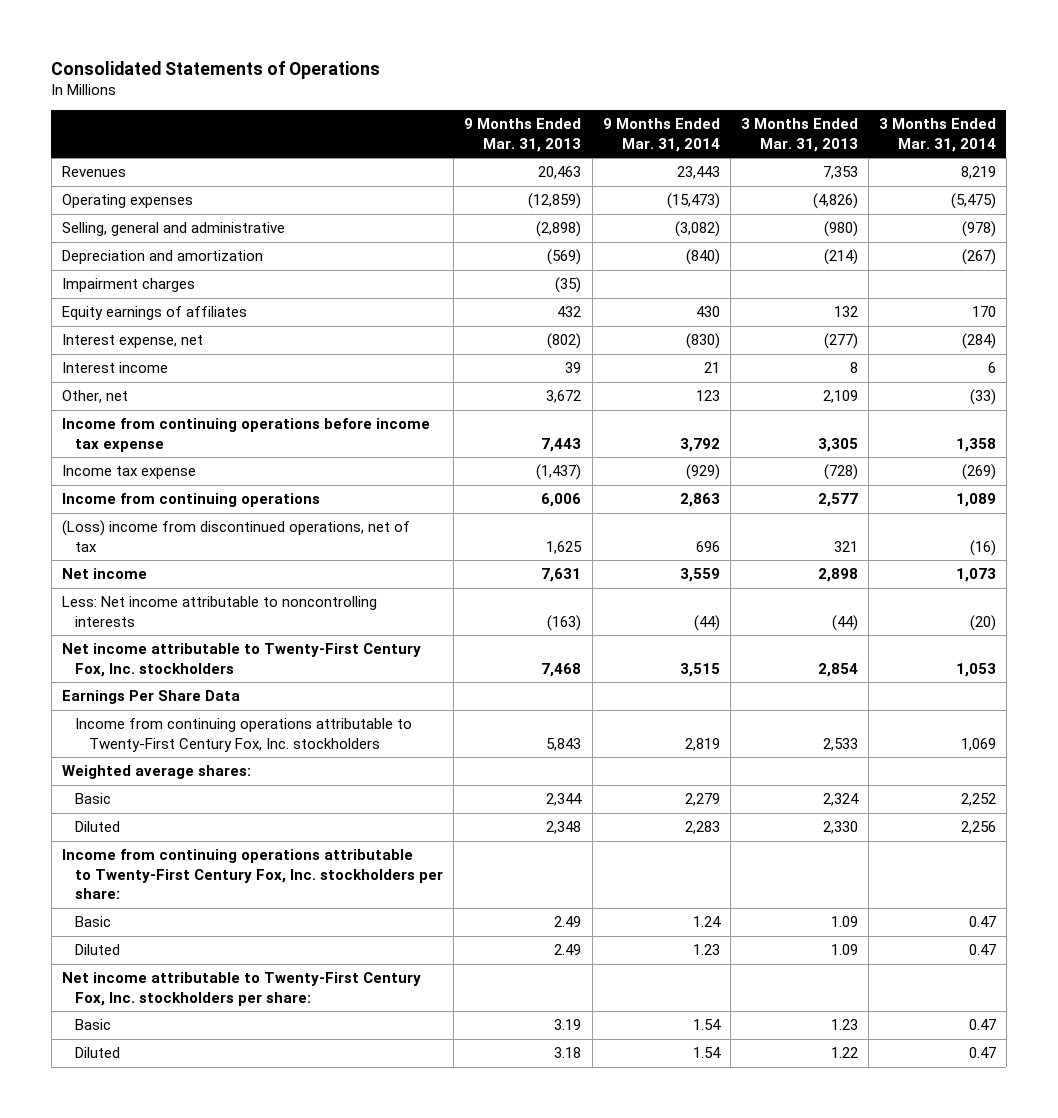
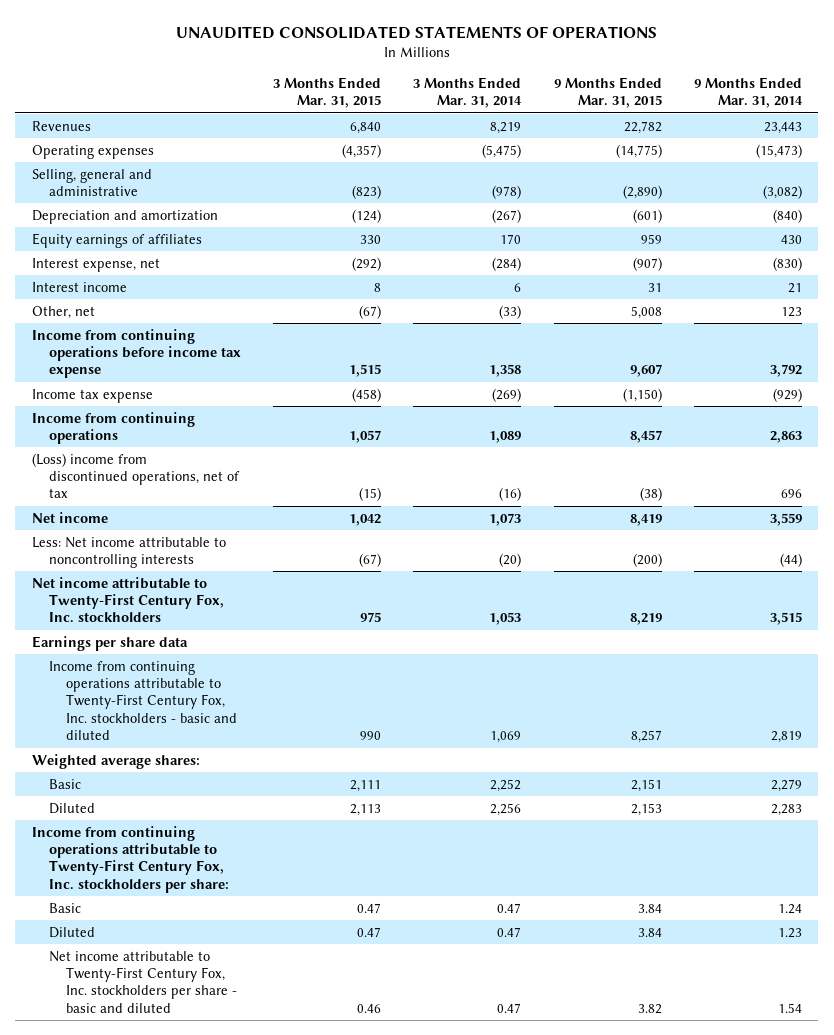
- Consolidated Statements of Operations
+ UNAUDITED CONSOLIDATED STATEMENTS OF OPERATIONS
- | 9 Months Ended Mar. 31, 2013 | 9 Months Ended Mar. 31, 2014 | 3 Months Ended Mar. 31, 2013 | 3 Months Ended Mar. 31, 2014
+ | 3 Months Ended Mar. 31, 2015 | 3 Months Ended Mar. 31, 2014 | 9 Months Ended Mar. 31, 2015 | 9 Months Ended Mar. 31, 2014
- Impairment charges | (35) | | |
- Earnings Per Share Data
- Income from continuing operations attributable to Twenty-First Century Fox, Inc. stockholders | 5,843 | 2,819 | 2,533 | 1,069
+ Earnings per share data
+ Income from continuing operations attributable to Twenty-First Century Fox, Inc. stockholders - basic and diluted | 990 | 1,069 | 8,257 | 2,819
- Net income attributable to Twenty-First Century Fox, Inc. stockholders per share:
- Basic | 3.19 | 1.54 | 1.23 | 0.47
- Diluted | 3.18 | 1.54 | 1.22 | 0.47
+ Net income attributable to Twenty-First Century Fox, Inc. stockholders per share - basic and diluted | 0.46 | 0.47 | 3.82 | 1.54

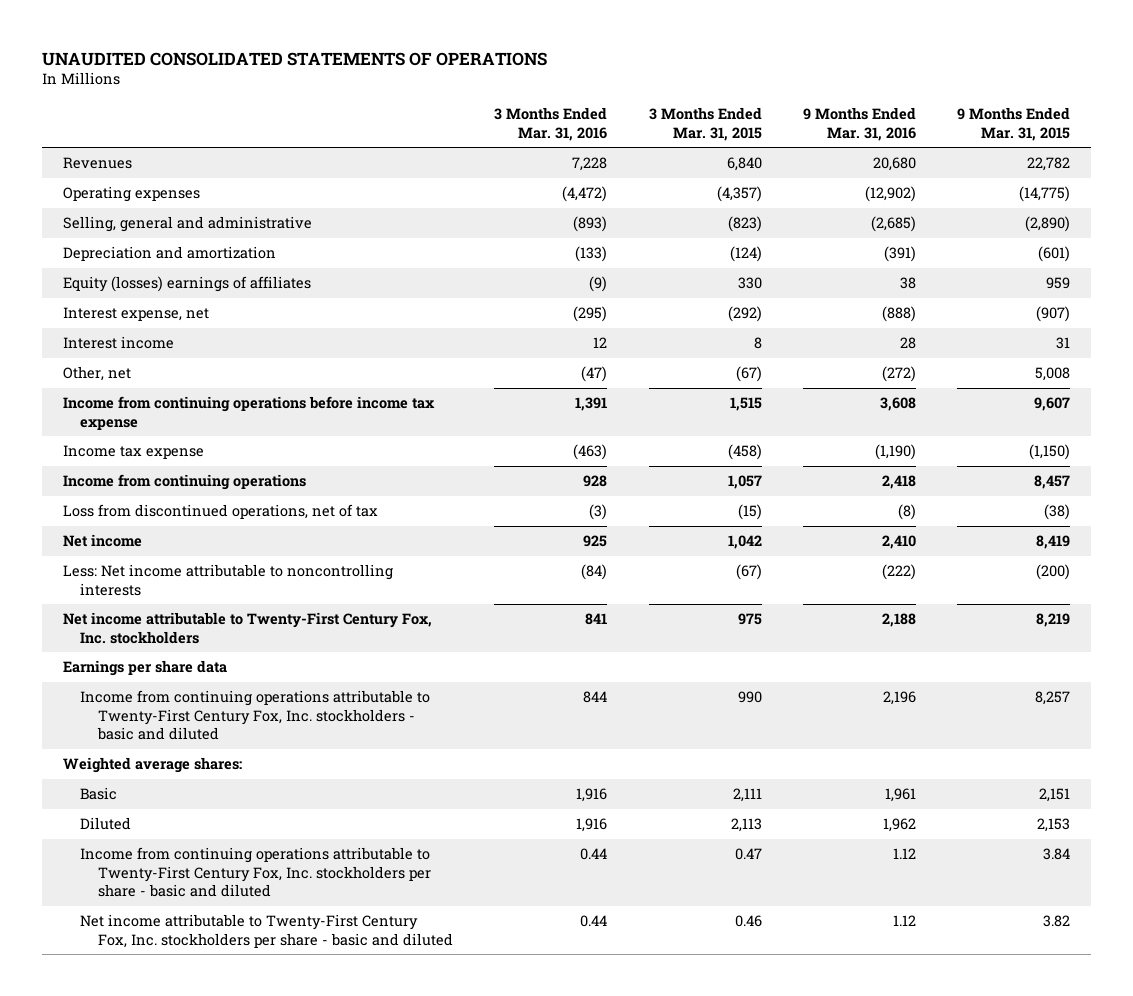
- | 3 Months Ended Mar. 31, 2015 | 3 Months Ended Mar. 31, 2014 | 9 Months Ended Mar. 31, 2015 | 9 Months Ended Mar. 31, 2014
+ | 3 Months Ended Mar. 31, 2016 | 3 Months Ended Mar. 31, 2015 | 9 Months Ended Mar. 31, 2016 | 9 Months Ended Mar. 31, 2015
- Equity earnings of affiliates | 330 | 170 | 959 | 430
+ Equity (losses) earnings of affiliates | (9) | 330 | 38 | 959
- (Loss) income from discontinued operations, net of tax | (15) | (16) | (38) | 696
+ Loss from discontinued operations, net of tax | (3) | (15) | (8) | (38)
- Income from continuing operations attributable to Twenty-First Century Fox, Inc. stockholders per share:
- Basic | 0.47 | 0.47 | 3.84 | 1.24
- Diluted | 0.47 | 0.47 | 3.84 | 1.23
+ Income from continuing operations attributable to Twenty-First Century Fox, Inc. stockholders per share - basic and diluted | 0.44 | 0.47 | 1.12 | 3.84

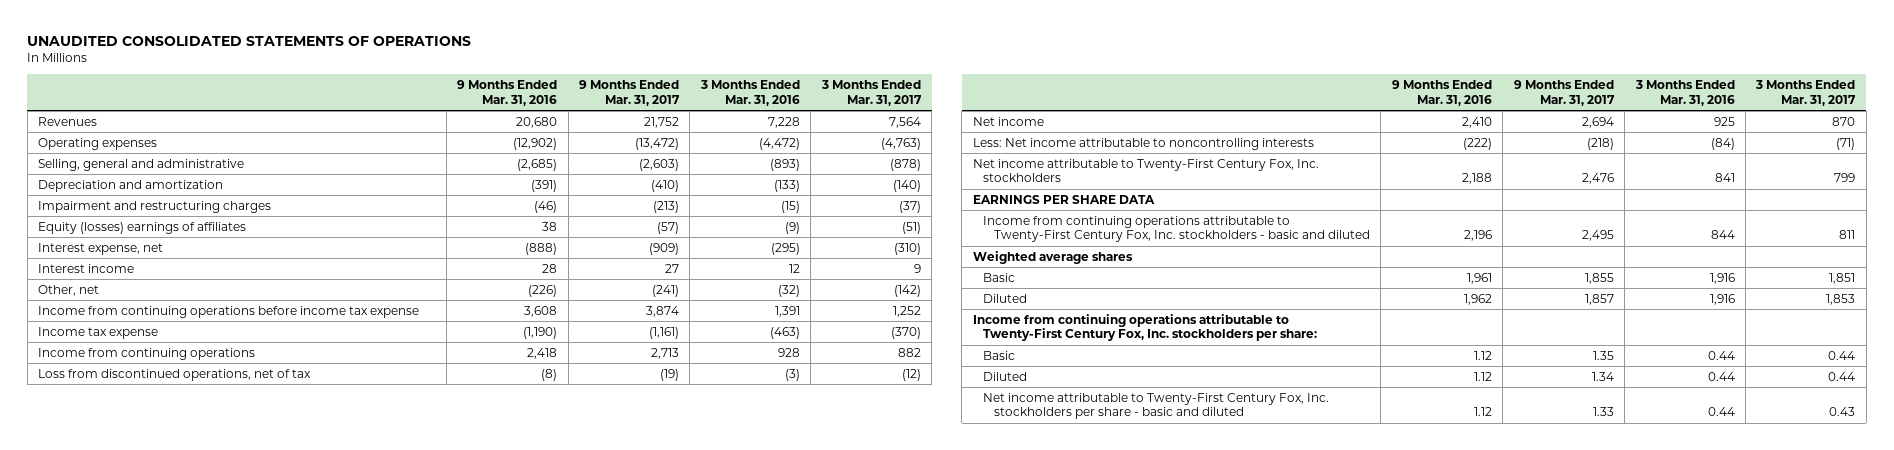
- | 3 Months Ended Mar. 31, 2016 | 3 Months Ended Mar. 31, 2015 | 9 Months Ended Mar. 31, 2016 | 9 Months Ended Mar. 31, 2015
+ | 9 Months Ended Mar. 31, 2016 | 9 Months Ended Mar. 31, 2017 | 3 Months Ended Mar. 31, 2016 | 3 Months Ended Mar. 31, 2017
+ Impairment and restructuring charges | (46) | (213) | (15) | (37)
- Other, net | (47) | (67) | (272) | 5,008
+ Other, net | (226) | (241) | (32) | (142)
- Earnings per share data
+ EARNINGS PER SHARE DATA
- Weighted average shares:
+ Weighted average shares
- Income from continuing operations attributable to Twenty-First Century Fox, Inc. stockholders per share - basic and diluted | 0.44 | 0.47 | 1.12 | 3.84
+ Income from continuing operations attributable to Twenty-First Century Fox, Inc. stockholders per share:
+ Basic | 1.12 | 1.35 | 0.44 | 0.44
+ Diluted | 1.12 | 1.34 | 0.44 | 0.44

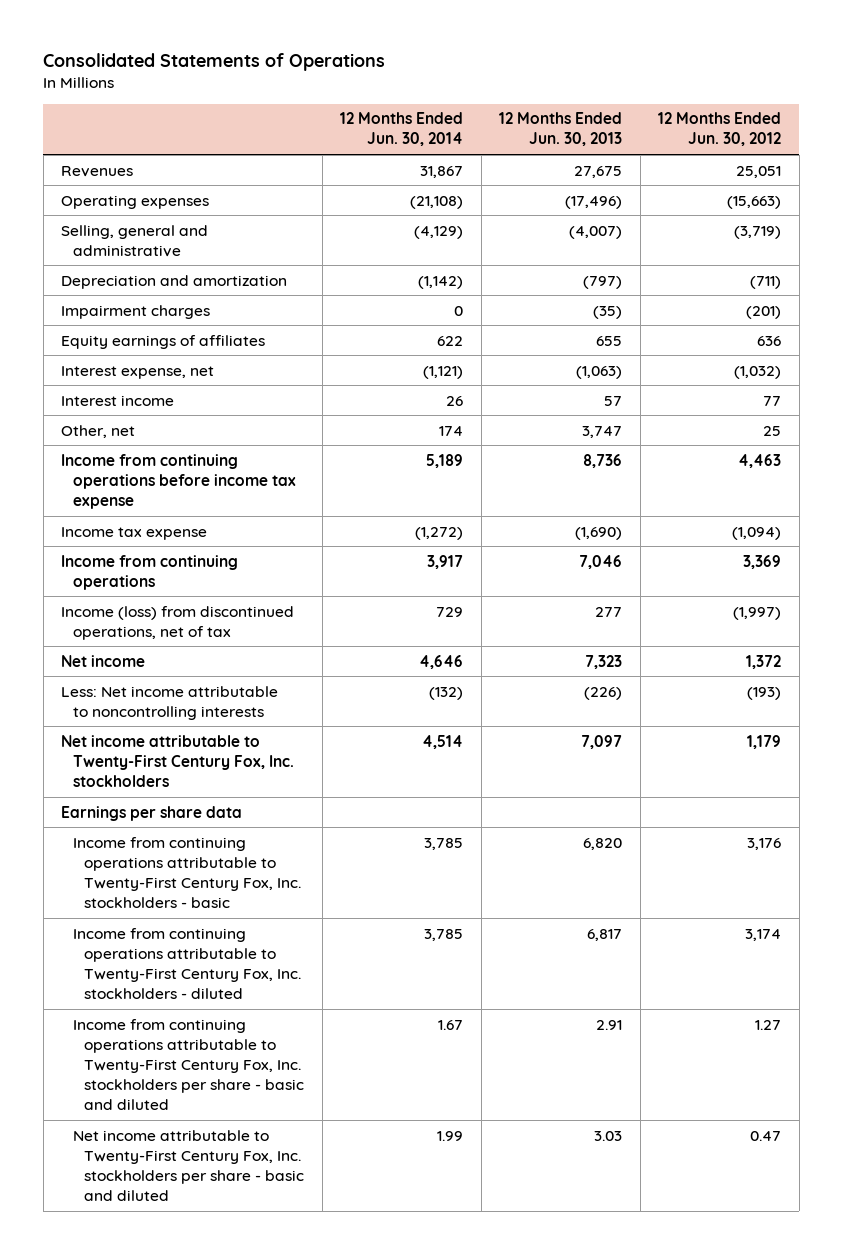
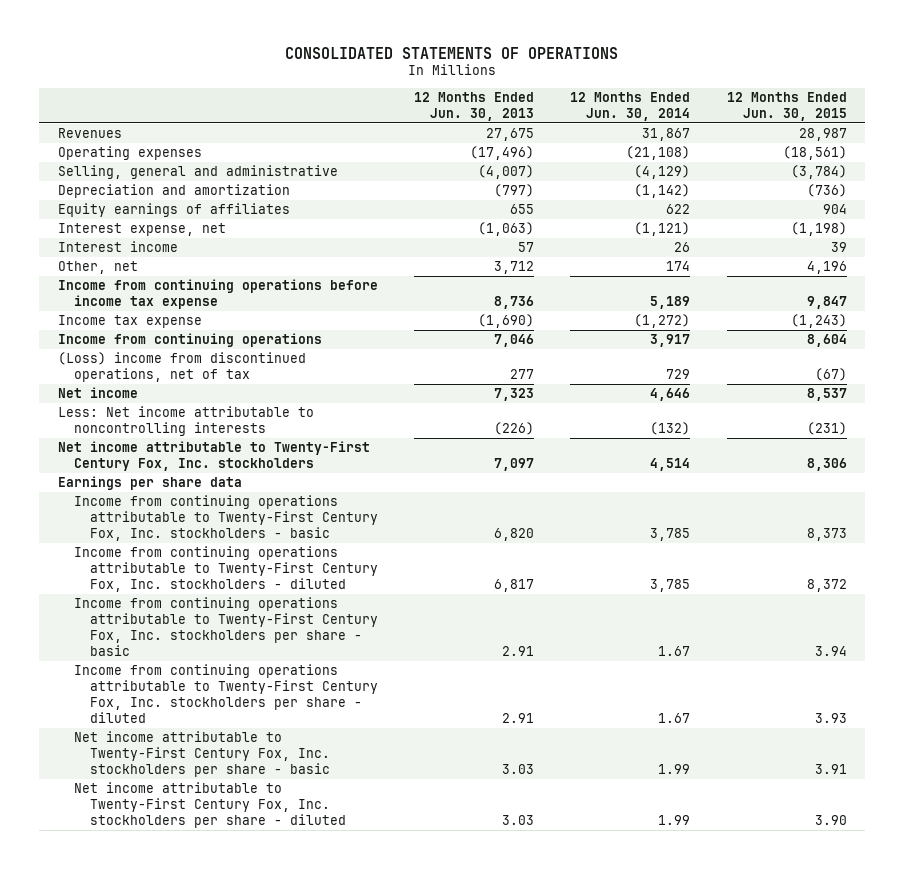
- Consolidated Statements of Operations
+ CONSOLIDATED STATEMENTS OF OPERATIONS
- | 12 Months Ended Jun. 30, 2014 | 12 Months Ended Jun. 30, 2013 | 12 Months Ended Jun. 30, 2012
+ | 12 Months Ended Jun. 30, 2013 | 12 Months Ended Jun. 30, 2014 | 12 Months Ended Jun. 30, 2015
- Impairment charges | 0 | (35) | (201)
- Other, net | 174 | 3,747 | 25
+ Other, net | 3,712 | 174 | 4,196
- Income (loss) from discontinued operations, net of tax | 729 | 277 | (1,997)
+ (Loss) income from discontinued operations, net of tax | 277 | 729 | (67)
- Income from continuing operations attributable to Twenty-First Century Fox, Inc. stockholders per share - basic and diluted | 1.67 | 2.91 | 1.27
- Net income attributable to Twenty-First Century Fox, Inc. stockholders per share - basic and diluted | 1.99 | 3.03 | 0.47
+ Income from continuing operations attributable to Twenty-First Century Fox, Inc. stockholders per share - basic | 2.91 | 1.67 | 3.94
+ Income from continuing operations attributable to Twenty-First Century Fox, Inc. stockholders per share - diluted | 2.91 | 1.67 | 3.93
+ Net income attributable to Twenty-First Century Fox, Inc. stockholders per share - basic | 3.03 | 1.99 | 3.91
+ Net income attributable to Twenty-First Century Fox, Inc. stockholders per share - diluted | 3.03 | 1.99 | 3.90

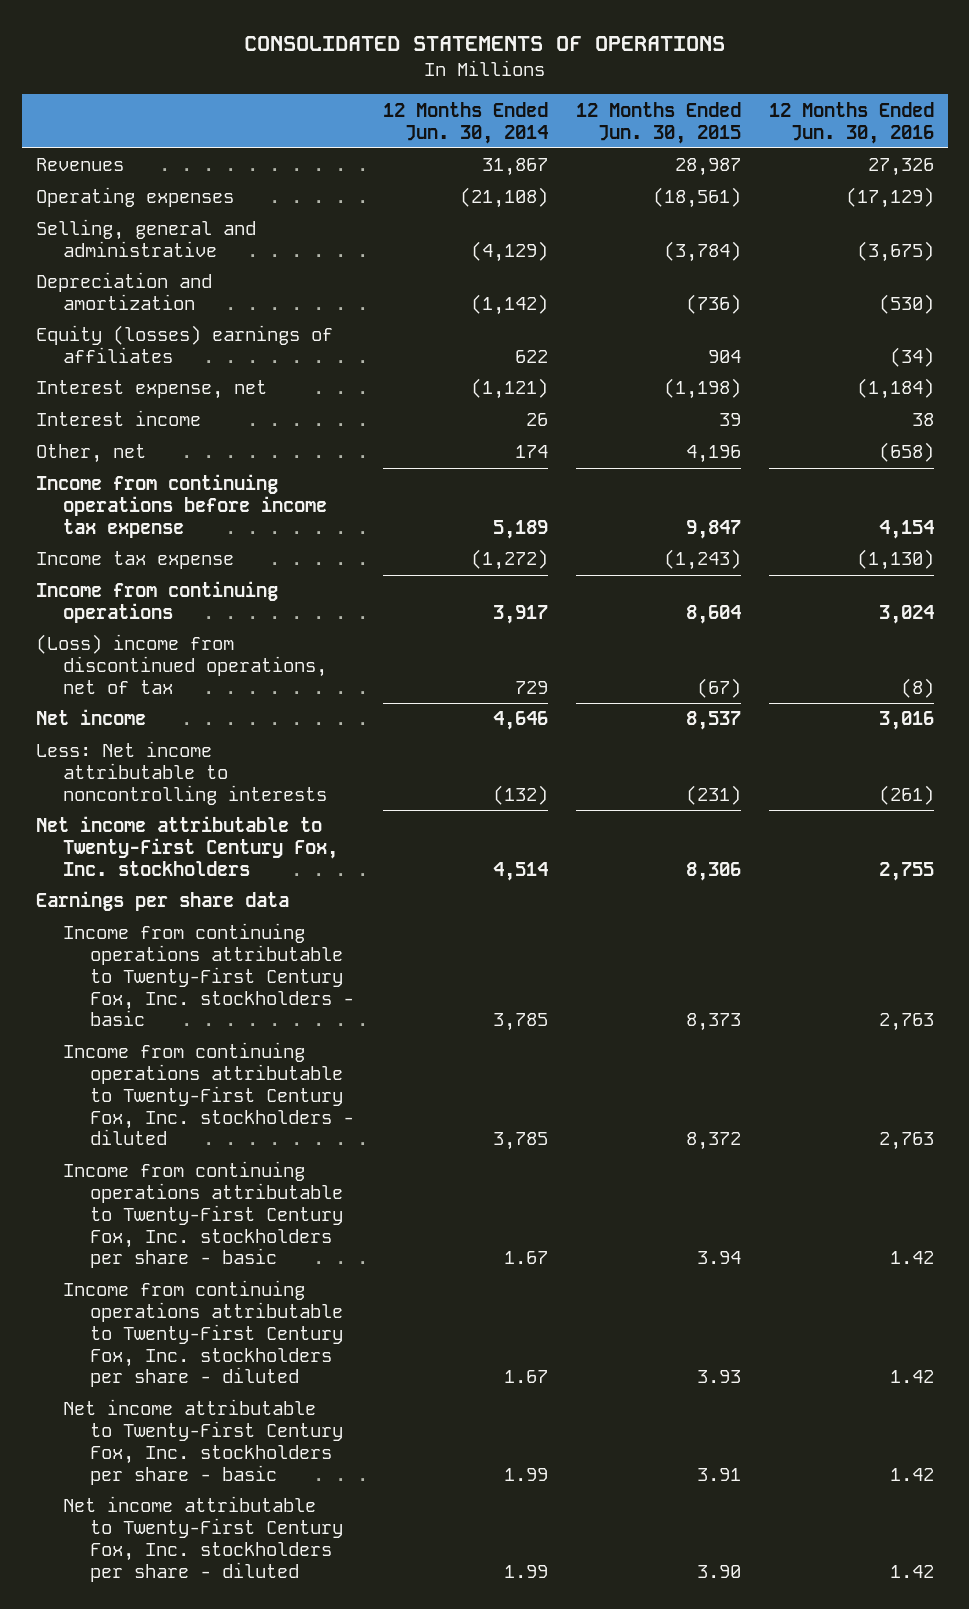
- | 12 Months Ended Jun. 30, 2013 | 12 Months Ended Jun. 30, 2014 | 12 Months Ended Jun. 30, 2015
+ | 12 Months Ended Jun. 30, 2014 | 12 Months Ended Jun. 30, 2015 | 12 Months Ended Jun. 30, 2016
- Equity earnings of affiliates | 655 | 622 | 904
+ Equity (losses) earnings of affiliates | 622 | 904 | (34)

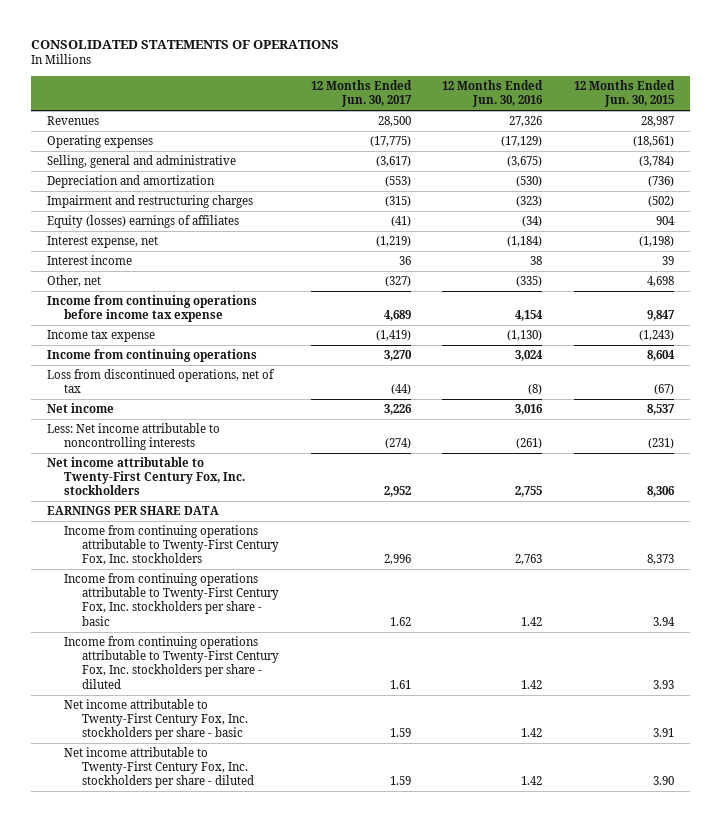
- | 12 Months Ended Jun. 30, 2014 | 12 Months Ended Jun. 30, 2015 | 12 Months Ended Jun. 30, 2016
+ | 12 Months Ended Jun. 30, 2017 | 12 Months Ended Jun. 30, 2016 | 12 Months Ended Jun. 30, 2015
+ Impairment and restructuring charges | (315) | (323) | (502)
- Other, net | 174 | 4,196 | (658)
+ Other, net | (327) | (335) | 4,698
- (Loss) income from discontinued operations, net of tax | 729 | (67) | (8)
+ Loss from discontinued operations, net of tax | (44) | (8) | (67)
- Earnings per share data
- Income from continuing operations attributable to Twenty-First Century Fox, Inc. stockholders - basic | 3,785 | 8,373 | 2,763
- Income from continuing operations attributable to Twenty-First Century Fox, Inc. stockholders - diluted | 3,785 | 8,372 | 2,763
+ EARNINGS PER SHARE DATA
+ Income from continuing operations attributable to Twenty-First Century Fox, Inc. stockholders | 2,996 | 2,763 | 8,373

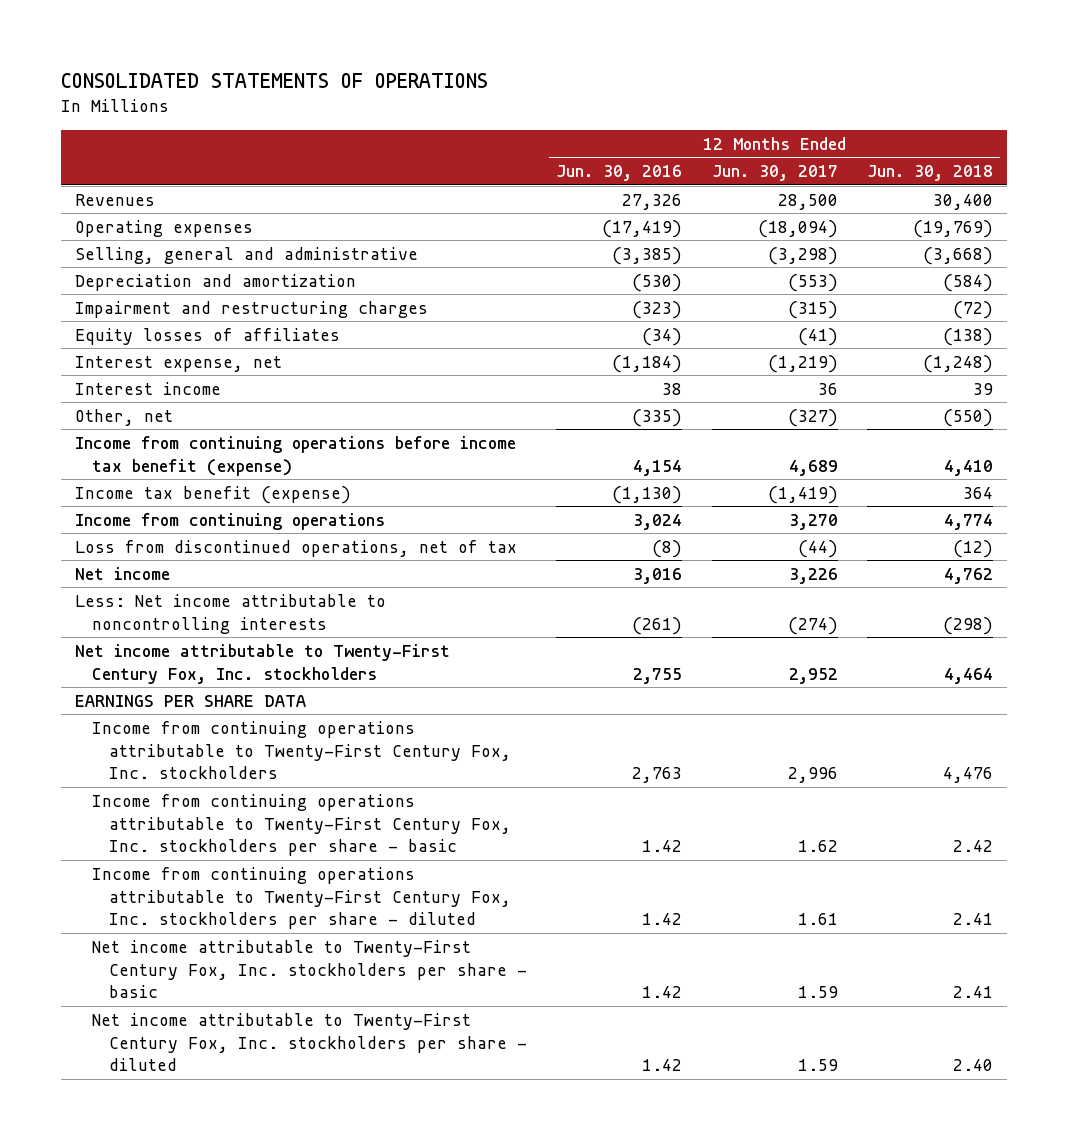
- | 12 Months Ended Jun. 30, 2017 | 12 Months Ended Jun. 30, 2016 | 12 Months Ended Jun. 30, 2015
+ | 12 Months Ended Jun. 30, 2016 | 12 Months Ended Jun. 30, 2017 | 12 Months Ended Jun. 30, 2018
- Operating expenses | (17,775) | (17,129) | (18,561)
- Selling, general and administrative | (3,617) | (3,675) | (3,784)
+ Operating expenses | (17,419) | (18,094) | (19,769)
+ Selling, general and administrative | (3,385) | (3,298) | (3,668)
- Equity (losses) earnings of affiliates | (41) | (34) | 904
+ Equity losses of affiliates | (34) | (41) | (138)
- Income from continuing operations before income tax expense | 4,689 | 4,154 | 9,847
- Income tax expense | (1,419) | (1,130) | (1,243)
+ Income from continuing operations before income tax benefit (expense) | 4,154 | 4,689 | 4,410
+ Income tax benefit (expense) | (1,130) | (1,419) | 364

